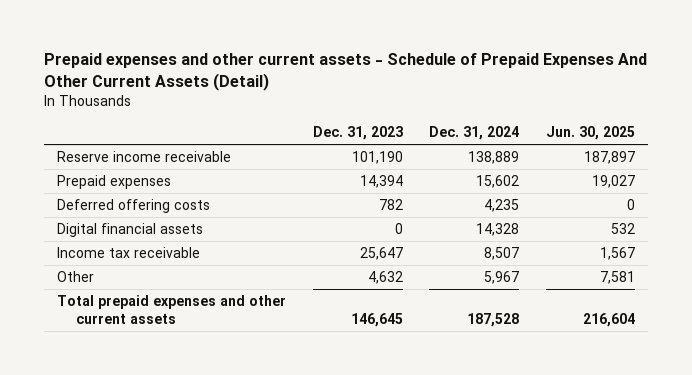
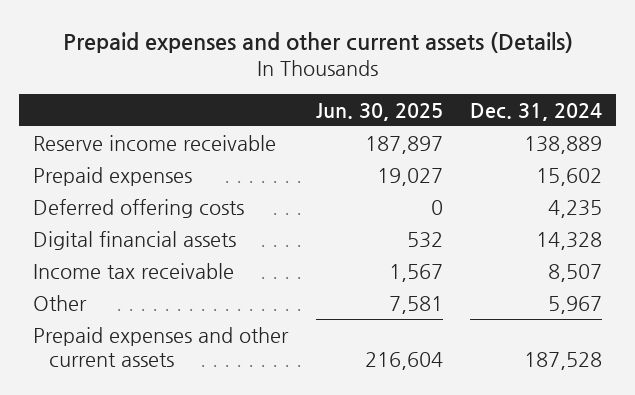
- Prepaid expenses and other current assets - Schedule of Prepaid Expenses And Other Current Assets (Detail)
+ Prepaid expenses and other current assets (Details)
- | Dec. 31, 2023 | Dec. 31, 2024 | Jun. 30, 2025
+ | Jun. 30, 2025 | Dec. 31, 2024
- Total prepaid expenses and other current assets | 146,645 | 187,528 | 216,604
+ Prepaid expenses and other current assets | 216,604 | 187,528

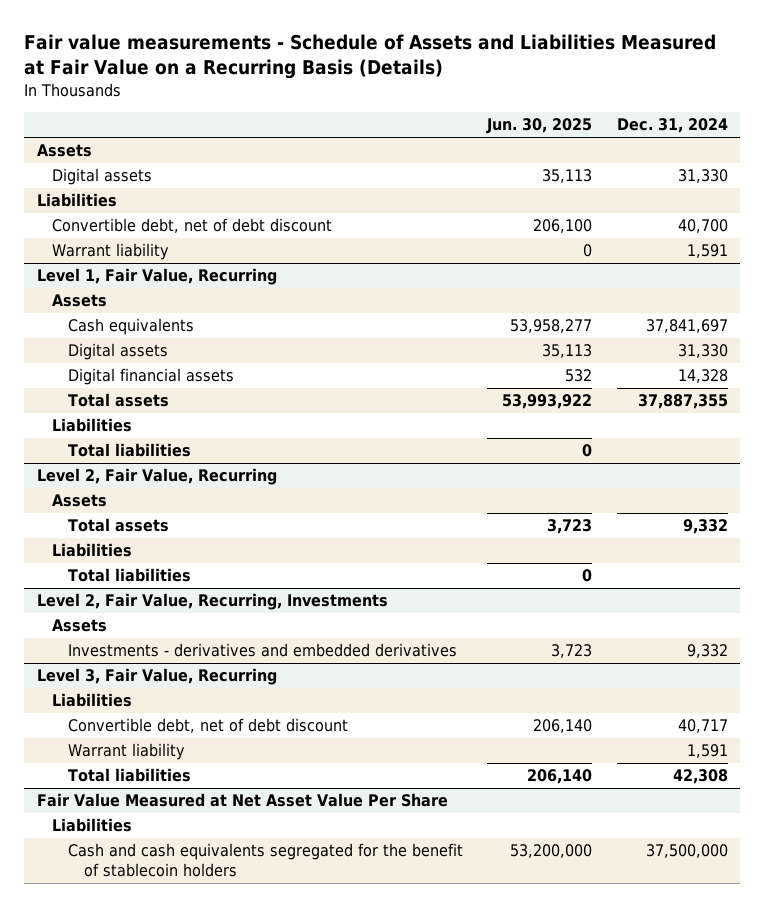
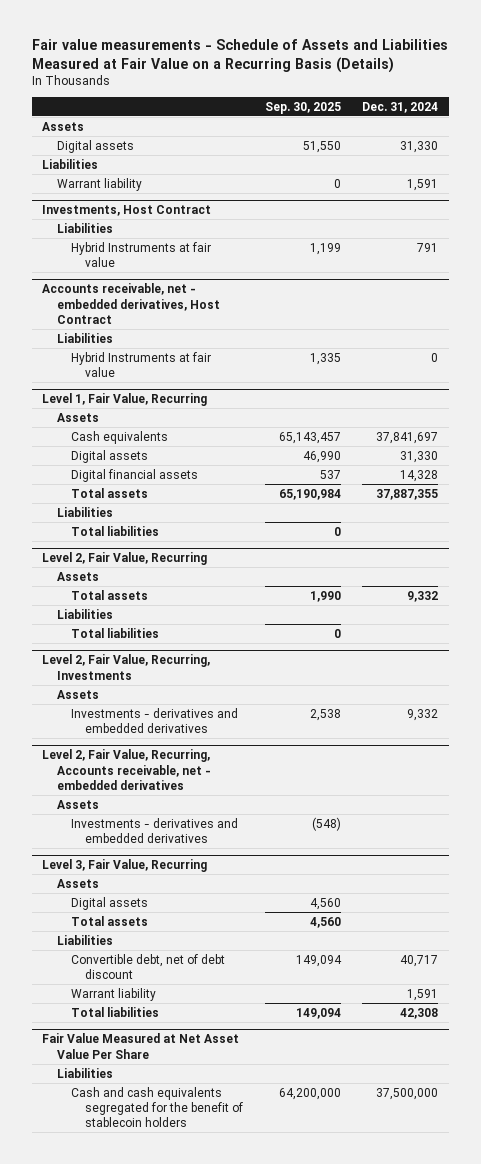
- | Jun. 30, 2025 | Dec. 31, 2024
+ | Sep. 30, 2025 | Dec. 31, 2024
- Convertible debt, net of debt discount | 206,100 | 40,700
+ Investments, Host Contract
+ Liabilities
+ Hybrid Instruments at fair value | 1,199 | 791
+ Accounts receivable, net - embedded derivatives, Host Contract
+ Liabilities
+ Hybrid Instruments at fair value | 1,335 | 0
+ Level 2, Fair Value, Recurring, Accounts receivable, net - embedded derivatives
+ Assets
+ Investments - derivatives and embedded derivatives | (548) |
@ Level 3, Fair Value, Recurring
+ Assets
+ Digital assets | 4,560 |
+ Total assets | 4,560 |

